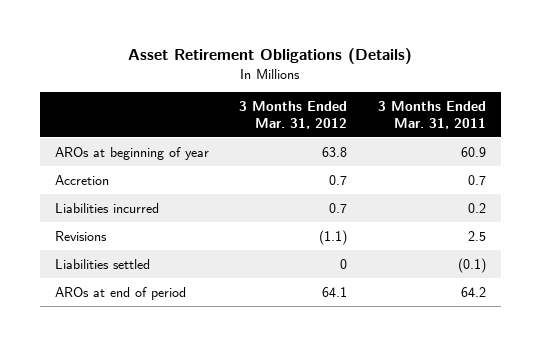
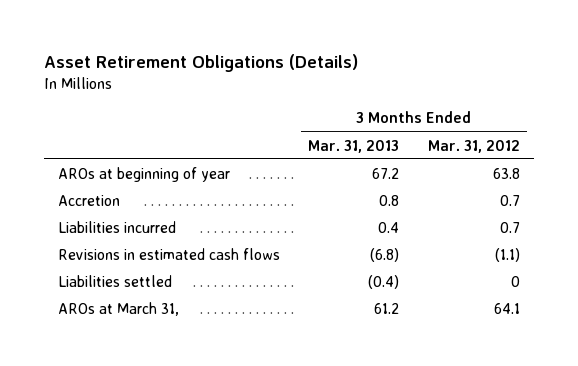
- | 3 Months Ended Mar. 31, 2012 | 3 Months Ended Mar. 31, 2011
+ | 3 Months Ended Mar. 31, 2013 | 3 Months Ended Mar. 31, 2012
- Revisions | (1.1) | 2.5
+ Revisions in estimated cash flows | (6.8) | (1.1)
- AROs at end of period | 64.1 | 64.2
+ AROs at March 31, | 61.2 | 64.1

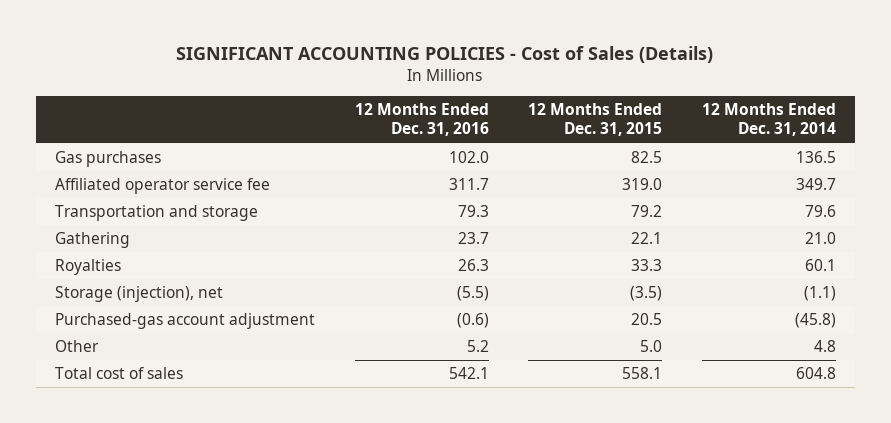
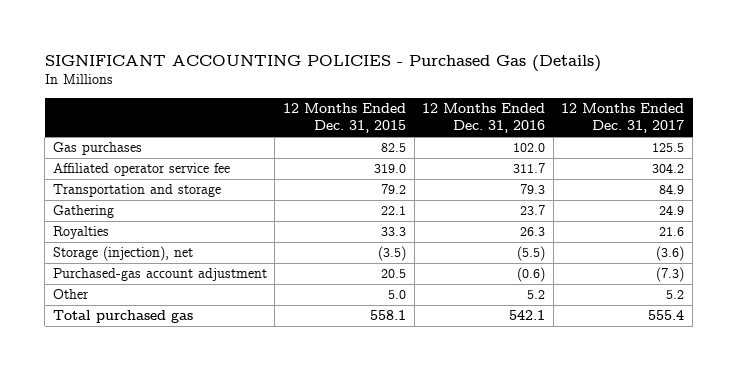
- SIGNIFICANT ACCOUNTING POLICIES - Cost of Sales (Details)
+ SIGNIFICANT ACCOUNTING POLICIES - Purchased Gas (Details)
- | 12 Months Ended Dec. 31, 2016 | 12 Months Ended Dec. 31, 2015 | 12 Months Ended Dec. 31, 2014
+ | 12 Months Ended Dec. 31, 2015 | 12 Months Ended Dec. 31, 2016 | 12 Months Ended Dec. 31, 2017
- Total cost of sales | 542.1 | 558.1 | 604.8
+ Total purchased gas | 558.1 | 542.1 | 555.4

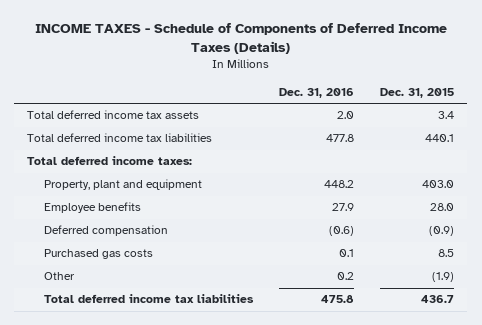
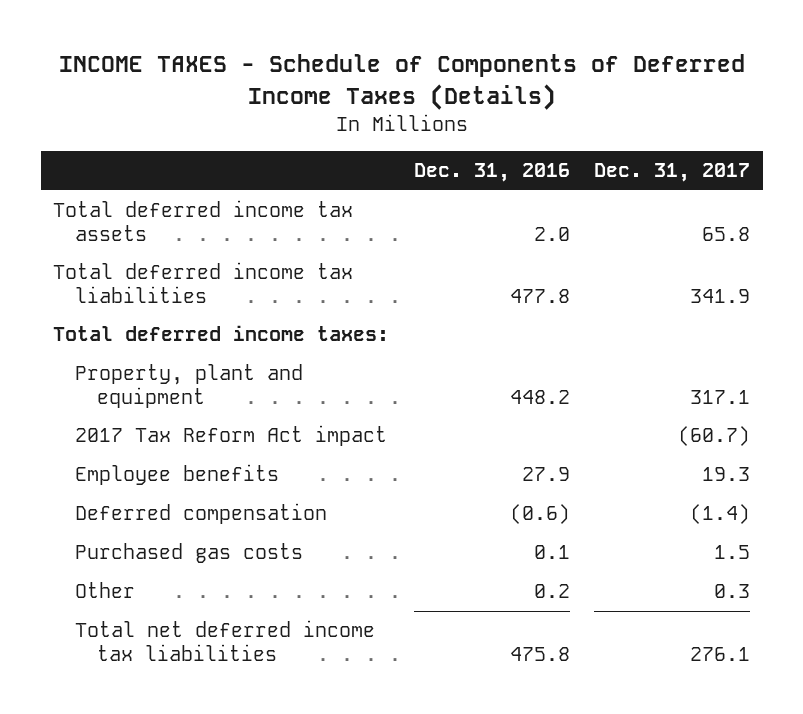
- | Dec. 31, 2016 | Dec. 31, 2015
+ | Dec. 31, 2016 | Dec. 31, 2017
+ 2017 Tax Reform Act impact | | (60.7)
- Total deferred income tax liabilities | 475.8 | 436.7
+ Total net deferred income tax liabilities | 475.8 | 276.1

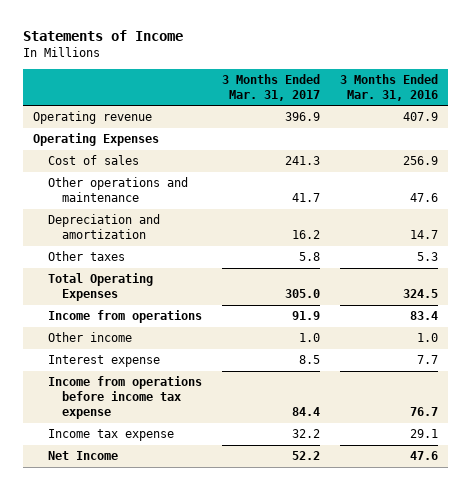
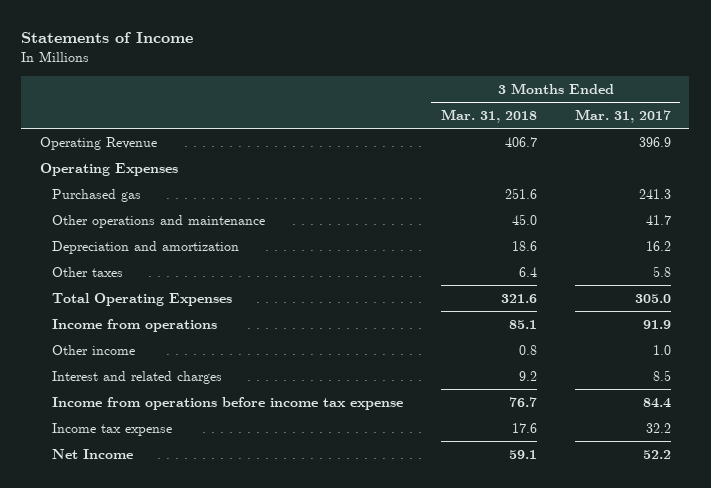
- | 3 Months Ended Mar. 31, 2017 | 3 Months Ended Mar. 31, 2016
+ | 3 Months Ended Mar. 31, 2018 | 3 Months Ended Mar. 31, 2017
- Operating revenue | 396.9 | 407.9
+ Operating Revenue | 406.7 | 396.9
- Cost of sales | 241.3 | 256.9
+ Purchased gas | 251.6 | 241.3
- Interest expense | 8.5 | 7.7
+ Interest and related charges | 9.2 | 8.5

